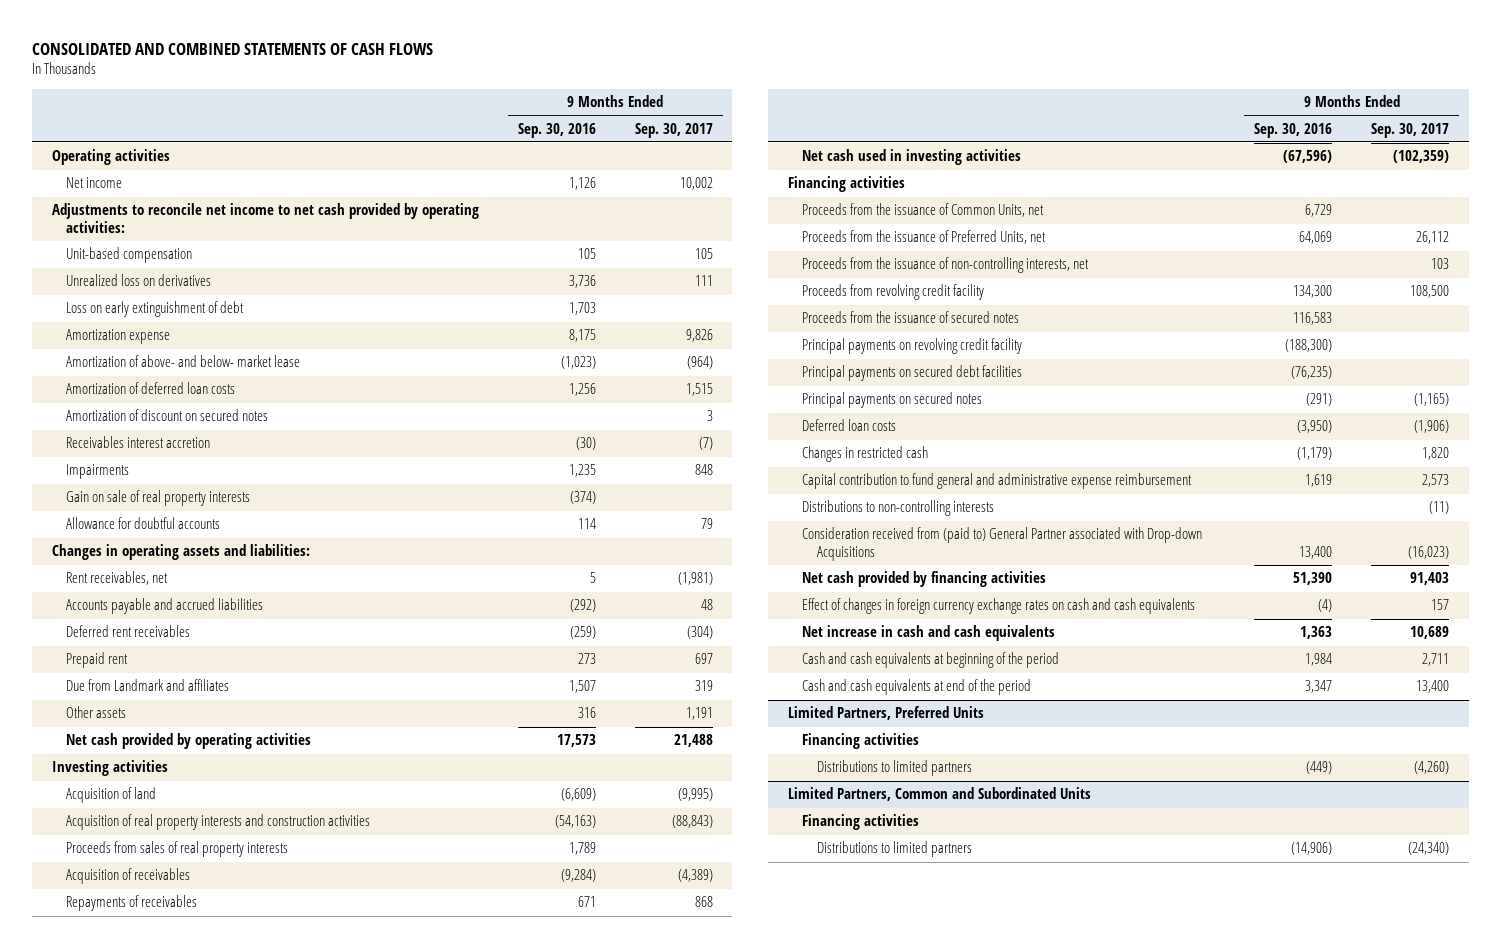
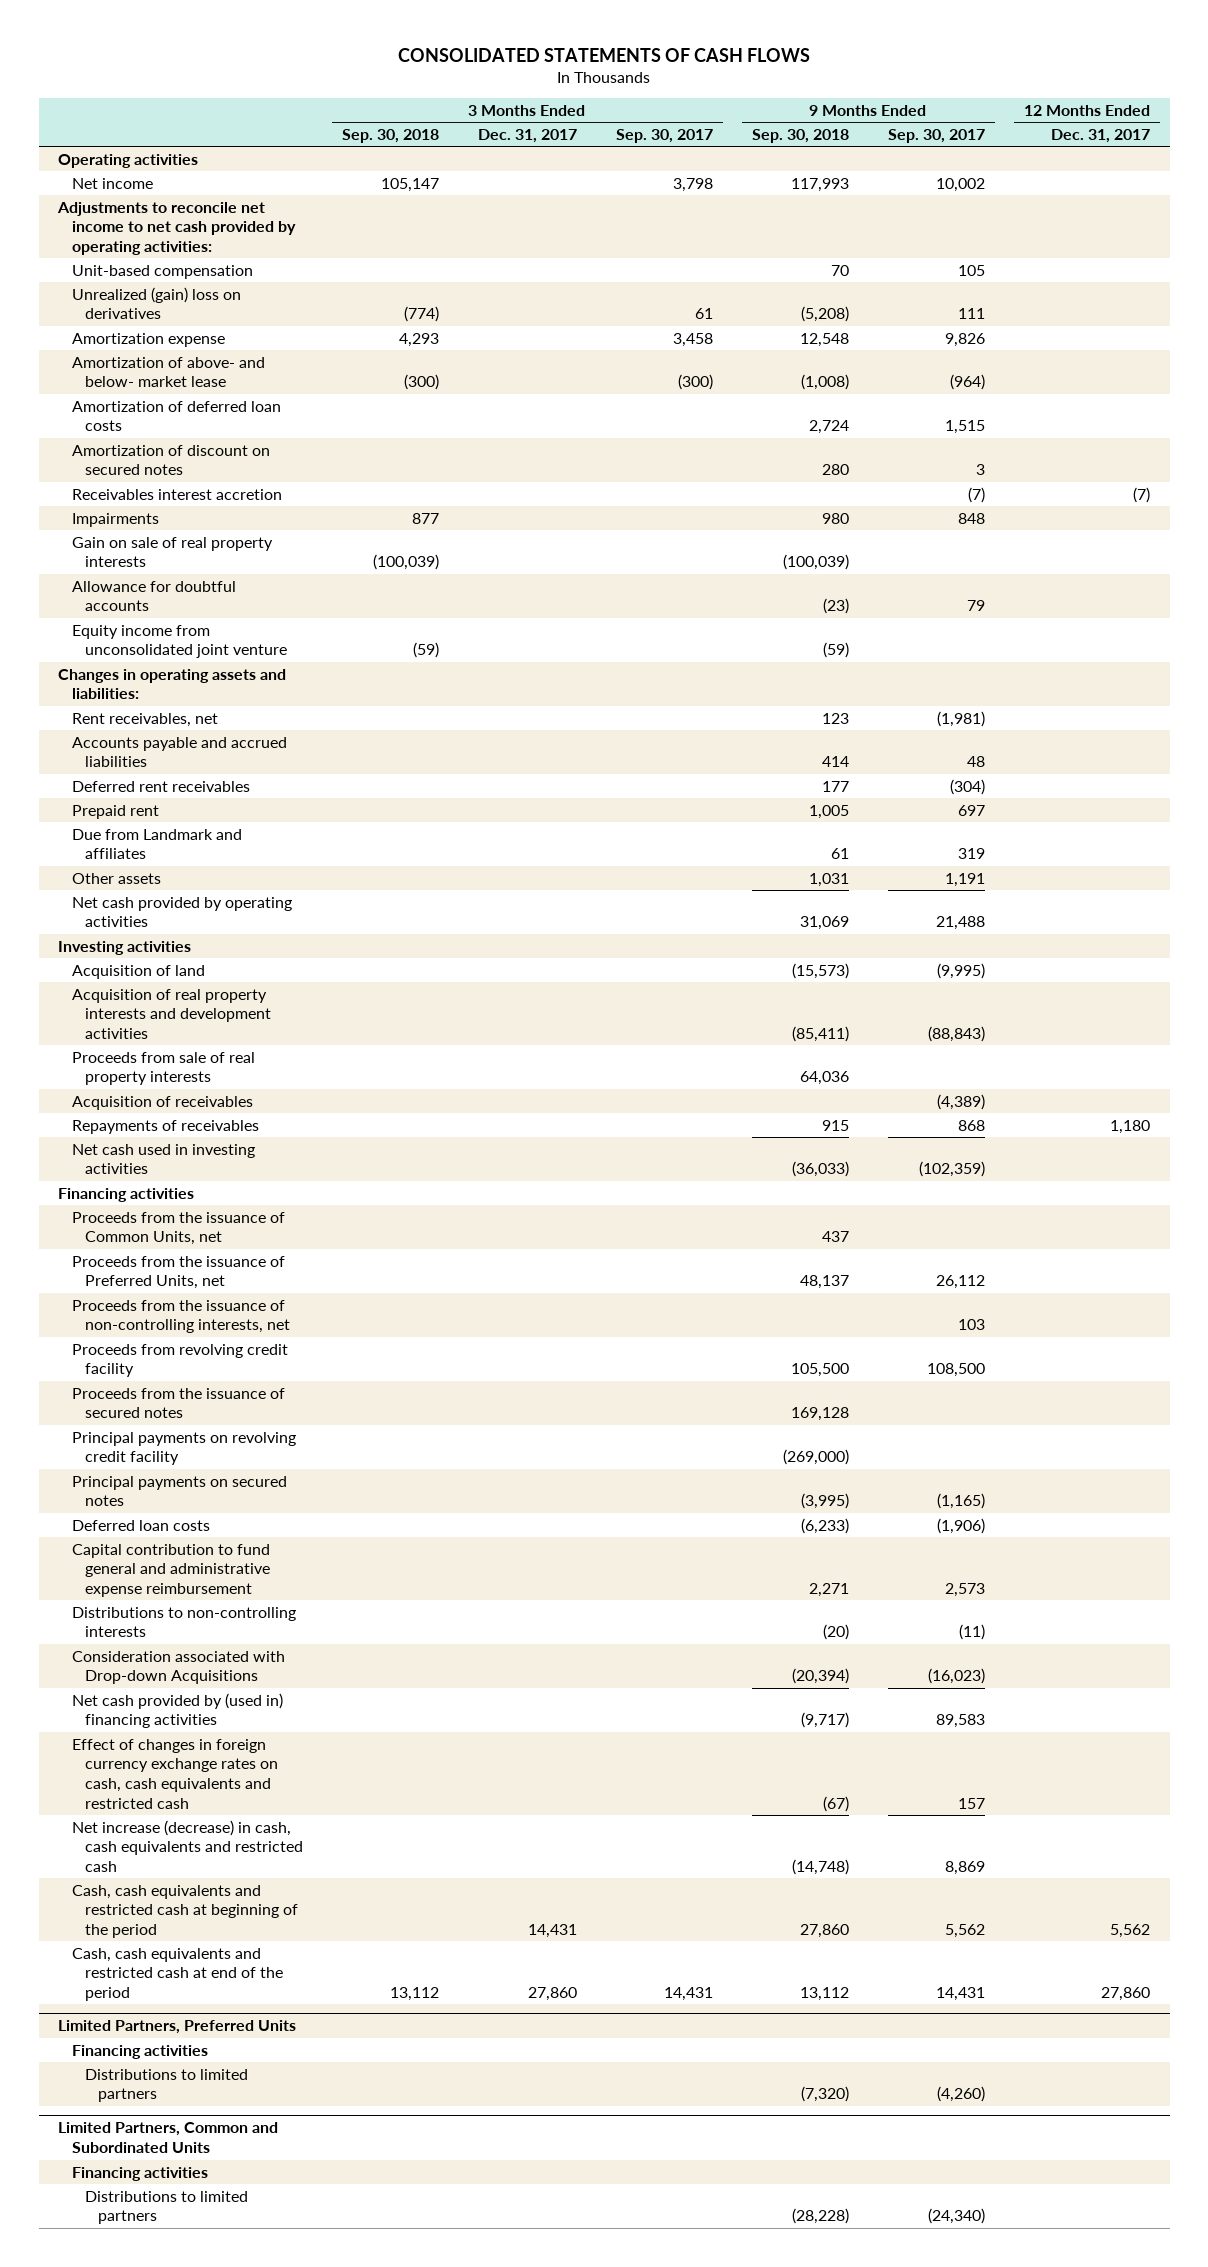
- CONSOLIDATED AND COMBINED STATEMENTS OF CASH FLOWS
+ CONSOLIDATED STATEMENTS OF CASH FLOWS
- | 9 Months Ended Sep. 30, 2016 | 9 Months Ended Sep. 30, 2017
+ | 3 Months Ended Sep. 30, 2018 | 3 Months Ended Dec. 31, 2017 | 3 Months Ended Sep. 30, 2017 | 9 Months Ended Sep. 30, 2018 | 9 Months Ended Sep. 30, 2017 | 12 Months Ended Dec. 31, 2017
- Unrealized loss on derivatives | 3,736 | 111
- Loss on early extinguishment of debt | 1,703 |
+ Unrealized (gain) loss on derivatives | (774) | | 61 | (5,208) | 111 |
+ Equity income from unconsolidated joint venture | (59) | | | (59) | |
- Acquisition of real property interests and construction activities | (54,163) | (88,843)
- Proceeds from sales of real property interests | 1,789 |
+ Acquisition of real property interests and development activities | | | | (85,411) | (88,843) |
+ Proceeds from sale of real property interests | | | | 64,036 | |
- Principal payments on secured debt facilities | (76,235) |
- Changes in restricted cash | (1,179) | 1,820
- Consideration received from (paid to) General Partner associated with Drop-down Acquisitions | 13,400 | (16,023)
- Net cash provided by financing activities | 51,390 | 91,403
- Effect of changes in foreign currency exchange rates on cash and cash equivalents | (4) | 157
- Net increase in cash and cash equivalents | 1,363 | 10,689
- Cash and cash equivalents at beginning of the period | 1,984 | 2,711
- Cash and cash equivalents at end of the period | 3,347 | 13,400
+ Consideration associated with Drop-down Acquisitions | | | | (20,394) | (16,023) |
+ Net cash provided by (used in) financing activities | | | | (9,717) | 89,583 |
+ Effect of changes in foreign currency exchange rates on cash, cash equivalents and restricted cash | | | | (67) | 157 |
+ Net increase (decrease) in cash, cash equivalents and restricted cash | | | | (14,748) | 8,869 |
+ Cash, cash equivalents and restricted cash at beginning of the period | | 14,431 | | 27,860 | 5,562 | 5,562
+ Cash, cash equivalents and restricted cash at end of the period | 13,112 | 27,860 | 14,431 | 13,112 | 14,431 | 27,860

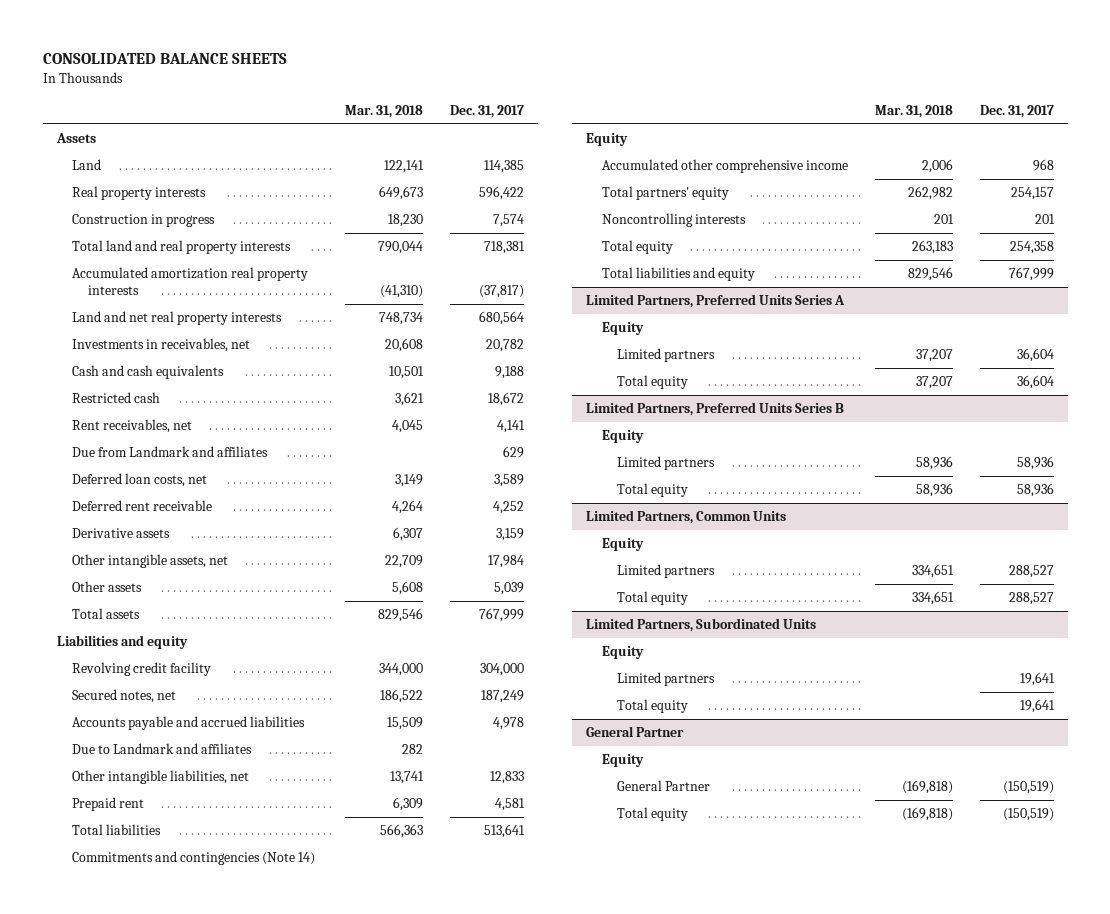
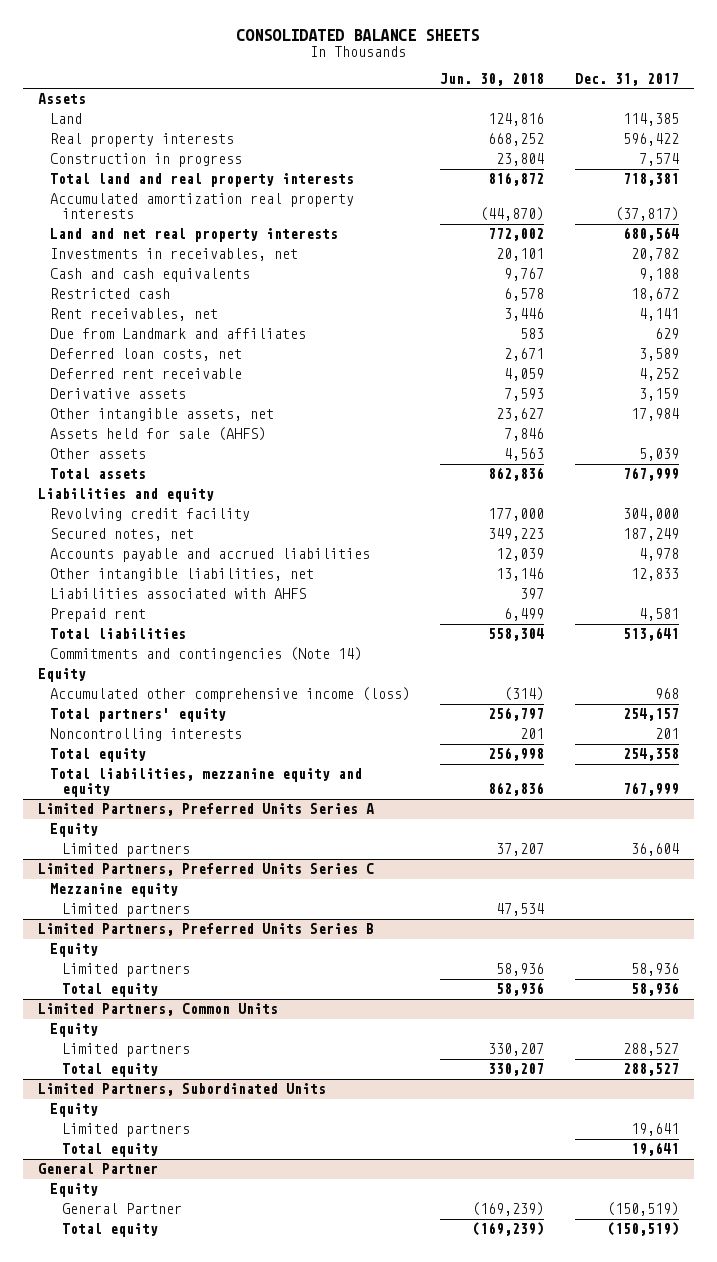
- | Mar. 31, 2018 | Dec. 31, 2017
+ | Jun. 30, 2018 | Dec. 31, 2017
+ Assets held for sale (AHFS) | 7,846 |
- Due to Landmark and affiliates | 282 |
+ Liabilities associated with AHFS | 397 |
- Accumulated other comprehensive income | 2,006 | 968
+ Accumulated other comprehensive income (loss) | (314) | 968
- Total liabilities and equity | 829,546 | 767,999
+ Total liabilities, mezzanine equity and equity | 862,836 | 767,999
@ Limited Partners, Preferred Units Series A
- Total equity | 37,207 | 36,604
+ Limited Partners, Preferred Units Series C
+ Mezzanine equity
+ Limited partners | 47,534 |

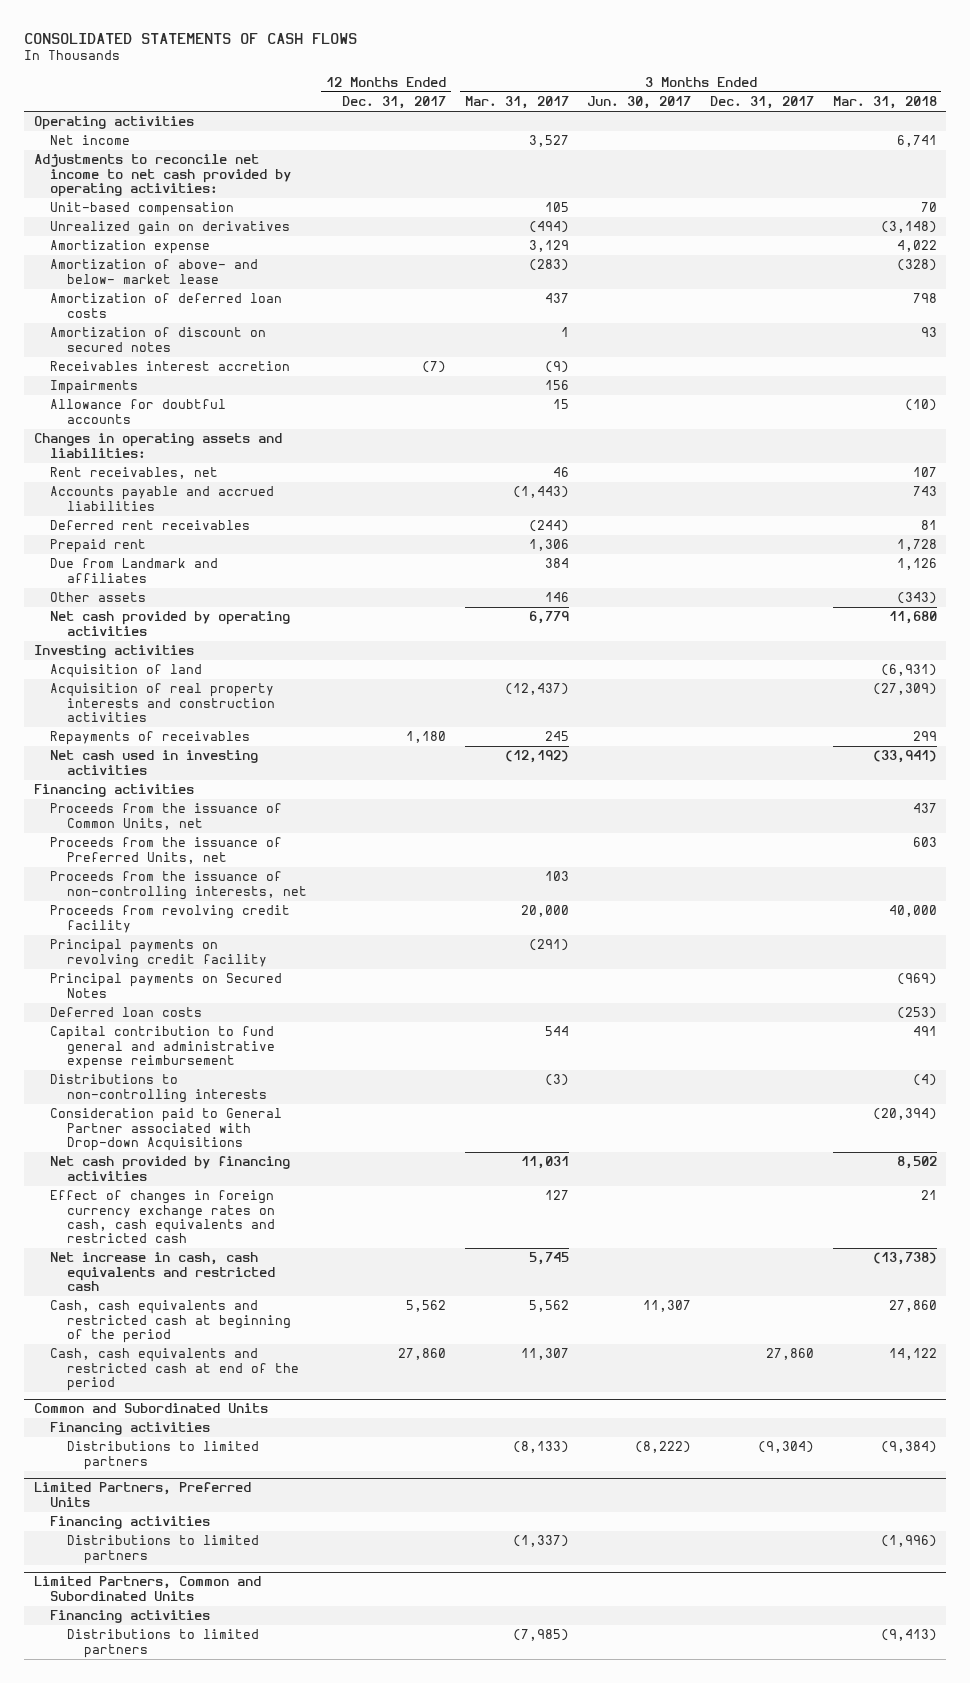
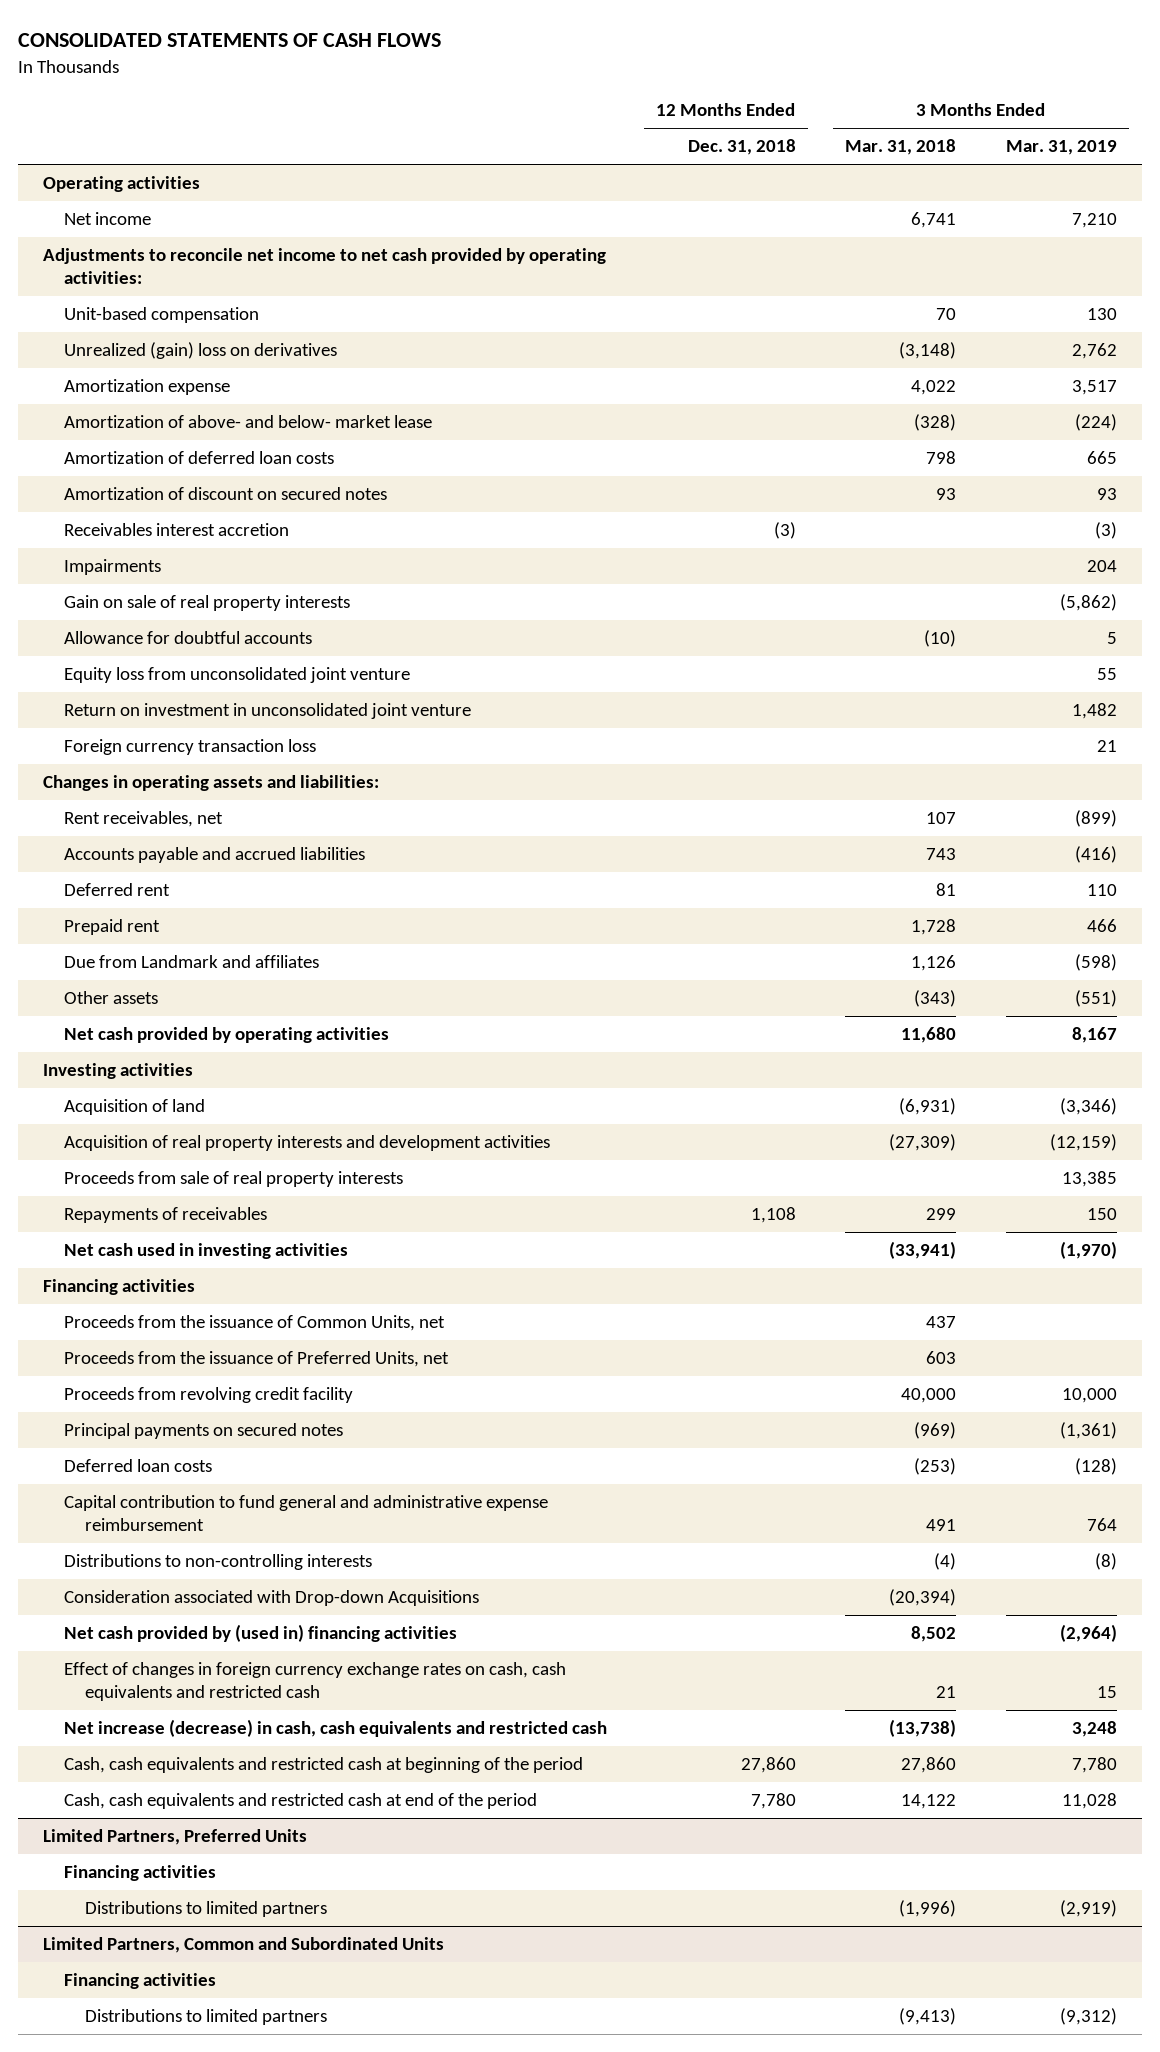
- | 12 Months Ended Dec. 31, 2017 | 3 Months Ended Mar. 31, 2017 | 3 Months Ended Jun. 30, 2017 | 3 Months Ended Dec. 31, 2017 | 3 Months Ended Mar. 31, 2018
+ | 12 Months Ended Dec. 31, 2018 | 3 Months Ended Mar. 31, 2018 | 3 Months Ended Mar. 31, 2019
- Unrealized gain on derivatives | | (494) | | | (3,148)
+ Unrealized (gain) loss on derivatives | | (3,148) | 2,762
+ Gain on sale of real property interests | | | (5,862)
+ Equity loss from unconsolidated joint venture | | | 55
+ Return on investment in unconsolidated joint venture | | | 1,482
+ Foreign currency transaction loss | | | 21
- Deferred rent receivables | | (244) | | | 81
+ Deferred rent | | 81 | 110
- Acquisition of real property interests and construction activities | | (12,437) | | | (27,309)
+ Acquisition of real property interests and development activities | | (27,309) | (12,159)
+ Proceeds from sale of real property interests | | | 13,385
- Proceeds from the issuance of non-controlling interests, net | | 103 | | |
- Principal payments on revolving credit facility | | (291) | | |
- Principal payments on Secured Notes | | | | | (969)
+ Principal payments on secured notes | | (969) | (1,361)
- Consideration paid to General Partner associated with Drop-down Acquisitions | | | | | (20,394)
- Net cash provided by financing activities | | 11,031 | | | 8,502
+ Consideration associated with Drop-down Acquisitions | | (20,394) |
+ Net cash provided by (used in) financing activities | | 8,502 | (2,964)
- Net increase in cash, cash equivalents and restricted cash | | 5,745 | | | (13,738)
+ Net increase (decrease) in cash, cash equivalents and restricted cash | | (13,738) | 3,248
- Common and Subordinated Units
- Financing activities
- Distributions to limited partners | | (8,133) | (8,222) | (9,304) | (9,384)

